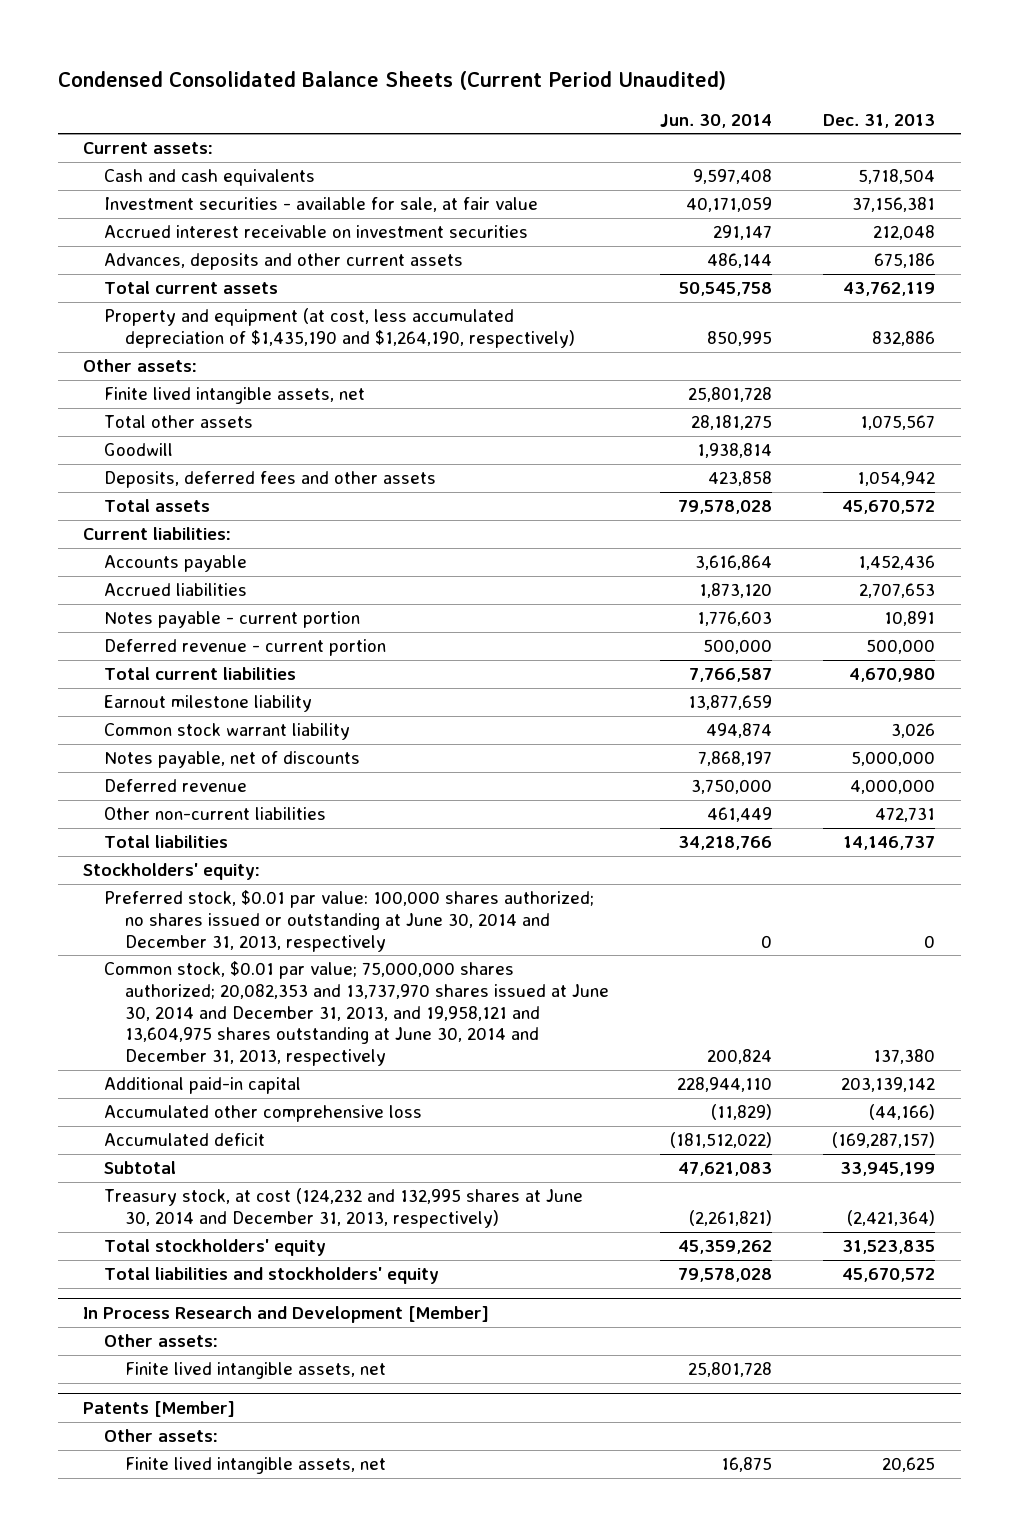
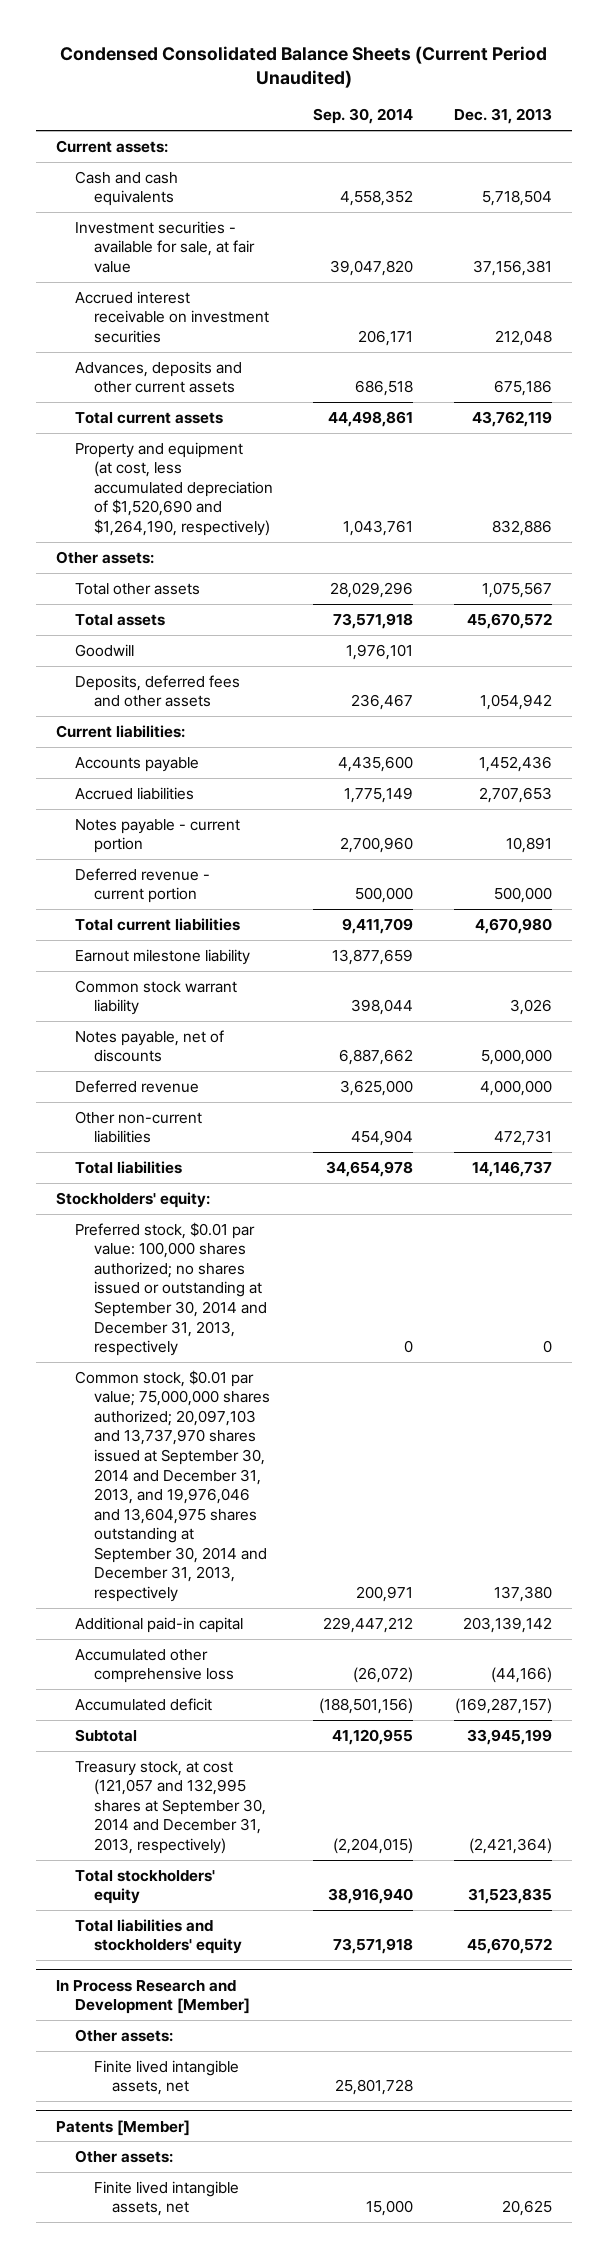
- | Jun. 30, 2014 | Dec. 31, 2013
+ | Sep. 30, 2014 | Dec. 31, 2013
- Property and equipment (at cost, less accumulated depreciation of $1,435,190 and $1,264,190, respectively) | 850,995 | 832,886
+ Property and equipment (at cost, less accumulated depreciation of $1,520,690 and $1,264,190, respectively) | 1,043,761 | 832,886
- Finite lived intangible assets, net | 25,801,728 |
moved up: Total assets | 73,571,918 | 45,670,572
- Preferred stock, $0.01 par value: 100,000 shares authorized; no shares issued or outstanding at June 30, 2014 and December 31, 2013, respectively | 0 | 0
- Common stock, $0.01 par value; 75,000,000 shares authorized; 20,082,353 and 13,737,970 shares issued at June 30, 2014 and December 31, 2013, and 19,958,121 and 13,604,975 shares outstanding at June 30, 2014 and December 31, 2013, respectively | 200,824 | 137,380
+ Preferred stock, $0.01 par value: 100,000 shares authorized; no shares issued or outstanding at September 30, 2014 and December 31, 2013, respectively | 0 | 0
+ Common stock, $0.01 par value; 75,000,000 shares authorized; 20,097,103 and 13,737,970 shares issued at September 30, 2014 and December 31, 2013, and 19,976,046 and 13,604,975 shares outstanding at September 30, 2014 and December 31, 2013, respectively | 200,971 | 137,380
- Treasury stock, at cost (124,232 and 132,995 shares at June 30, 2014 and December 31, 2013, respectively) | (2,261,821) | (2,421,364)
+ Treasury stock, at cost (121,057 and 132,995 shares at September 30, 2014 and December 31, 2013, respectively) | (2,204,015) | (2,421,364)

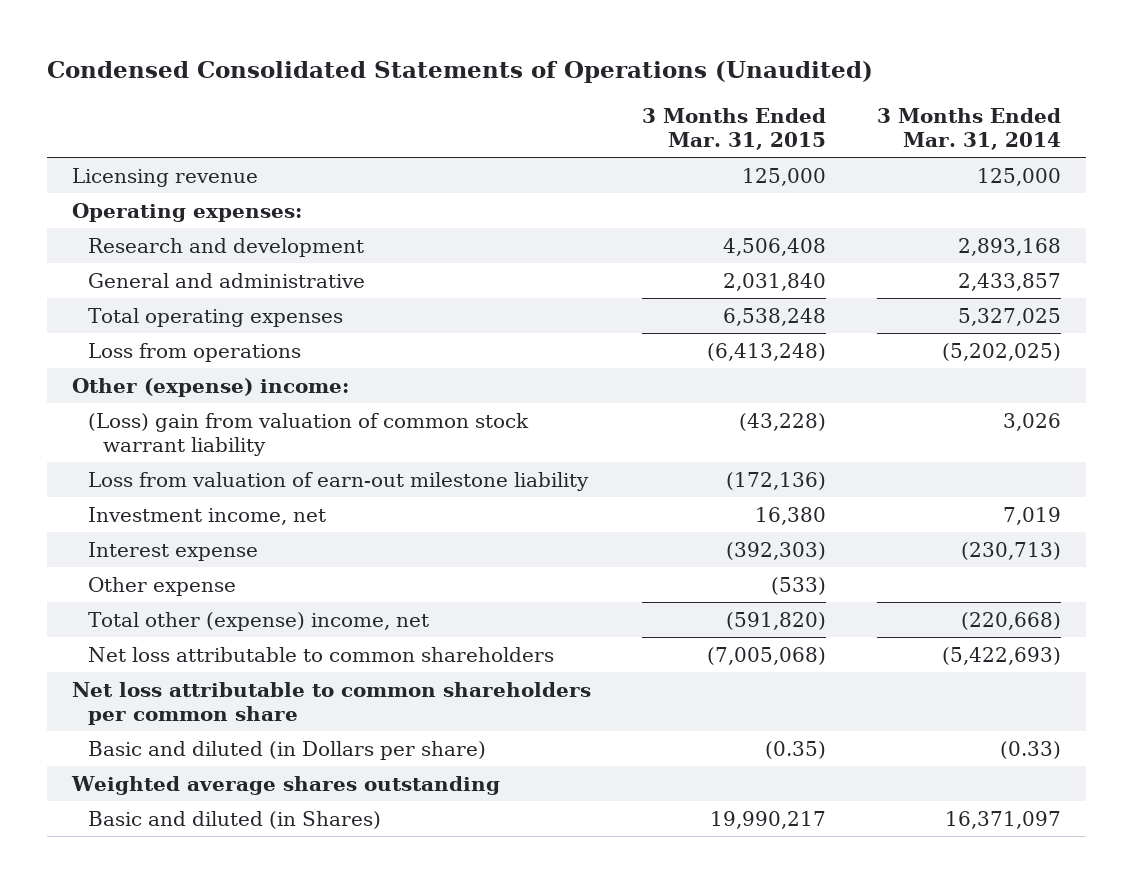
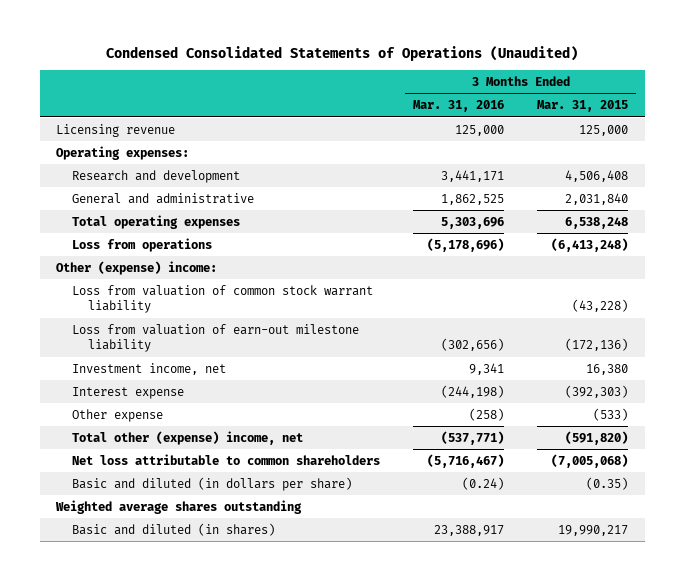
- | 3 Months Ended Mar. 31, 2015 | 3 Months Ended Mar. 31, 2014
+ | 3 Months Ended Mar. 31, 2016 | 3 Months Ended Mar. 31, 2015
- (Loss) gain from valuation of common stock warrant liability | (43,228) | 3,026
+ Loss from valuation of common stock warrant liability | | (43,228)
- Net loss attributable to common shareholders per common share
- Basic and diluted (in Dollars per share) | (0.35) | (0.33)
+ Basic and diluted (in dollars per share) | (0.24) | (0.35)
- Basic and diluted (in Shares) | 19,990,217 | 16,371,097
+ Basic and diluted (in shares) | 23,388,917 | 19,990,217

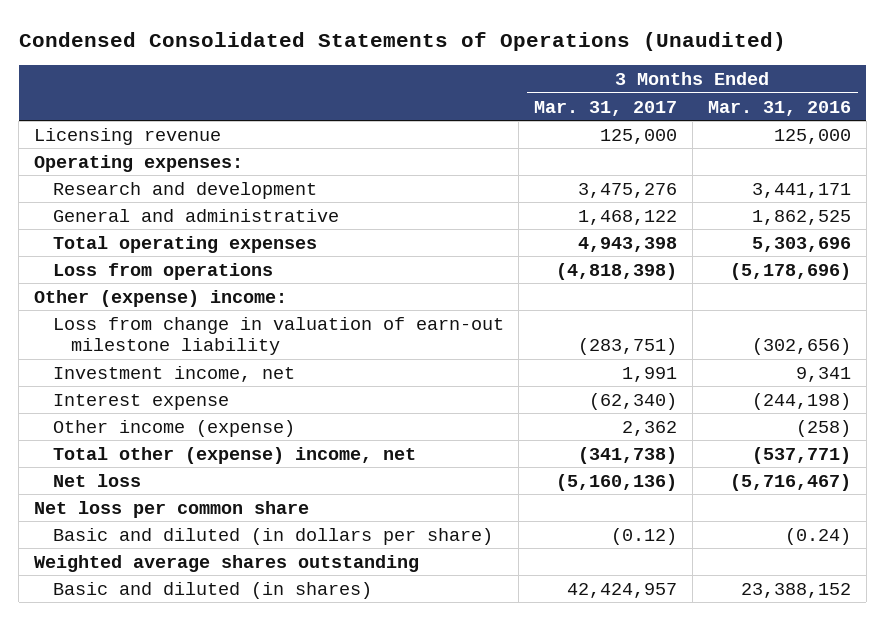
- | 3 Months Ended Mar. 31, 2016 | 3 Months Ended Mar. 31, 2015
+ | 3 Months Ended Mar. 31, 2017 | 3 Months Ended Mar. 31, 2016
- Loss from valuation of common stock warrant liability | | (43,228)
- Loss from valuation of earn-out milestone liability | (302,656) | (172,136)
+ Loss from change in valuation of earn-out milestone liability | (283,751) | (302,656)
- Other expense | (258) | (533)
+ Other income (expense) | 2,362 | (258)
- Net loss attributable to common shareholders | (5,716,467) | (7,005,068)
+ Net loss | (5,160,136) | (5,716,467)
+ Net loss per common share
- Basic and diluted (in shares) | 23,388,917 | 19,990,217
+ Basic and diluted (in shares) | 42,424,957 | 23,388,152

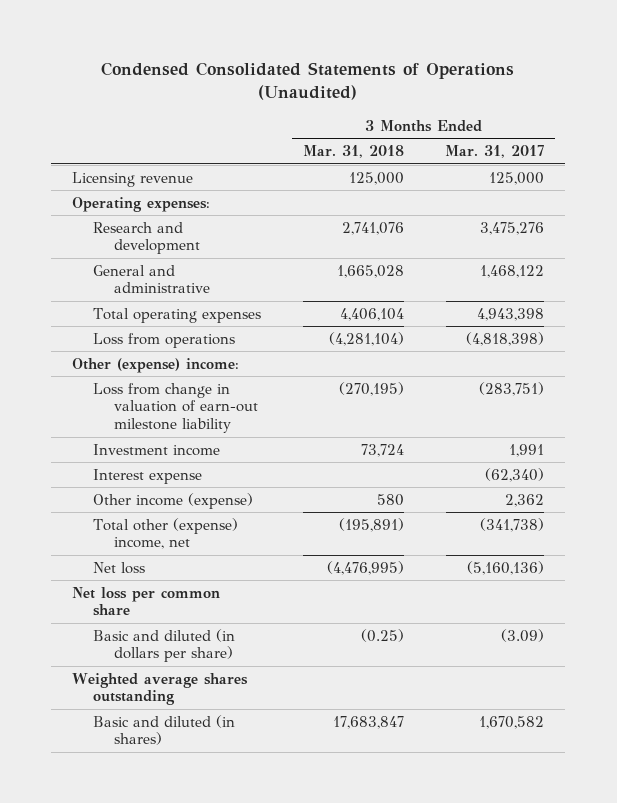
- | 3 Months Ended Mar. 31, 2017 | 3 Months Ended Mar. 31, 2016
+ | 3 Months Ended Mar. 31, 2018 | 3 Months Ended Mar. 31, 2017
- Investment income, net | 1,991 | 9,341
+ Investment income | 73,724 | 1,991
- Basic and diluted (in dollars per share) | (0.12) | (0.24)
+ Basic and diluted (in dollars per share) | (0.25) | (3.09)
- Basic and diluted (in shares) | 42,424,957 | 23,388,152
+ Basic and diluted (in shares) | 17,683,847 | 1,670,582

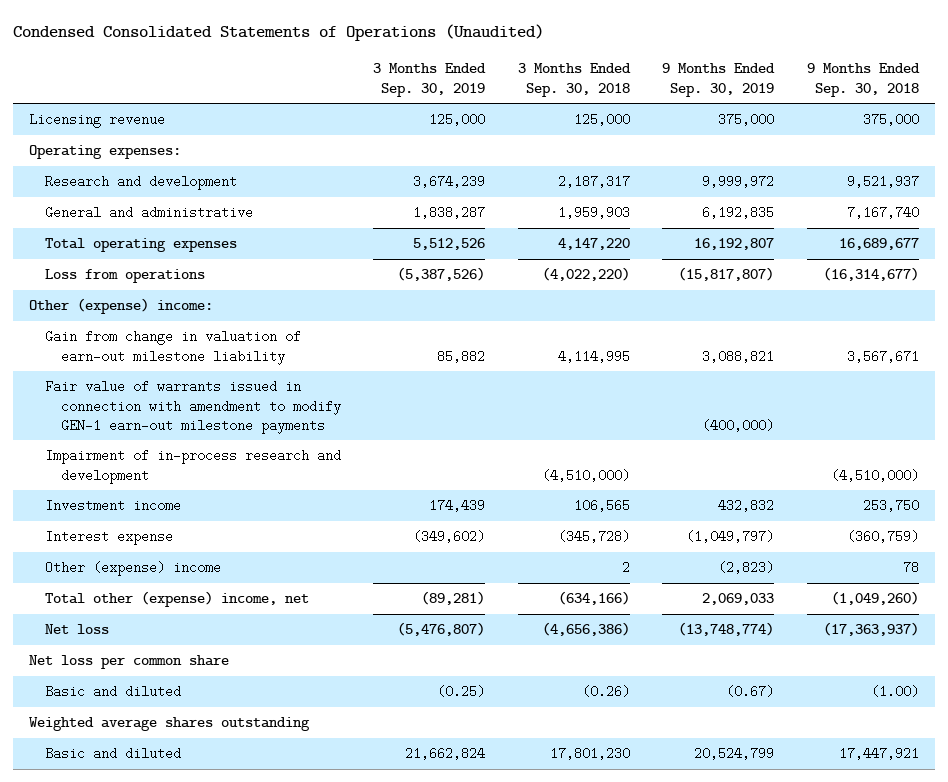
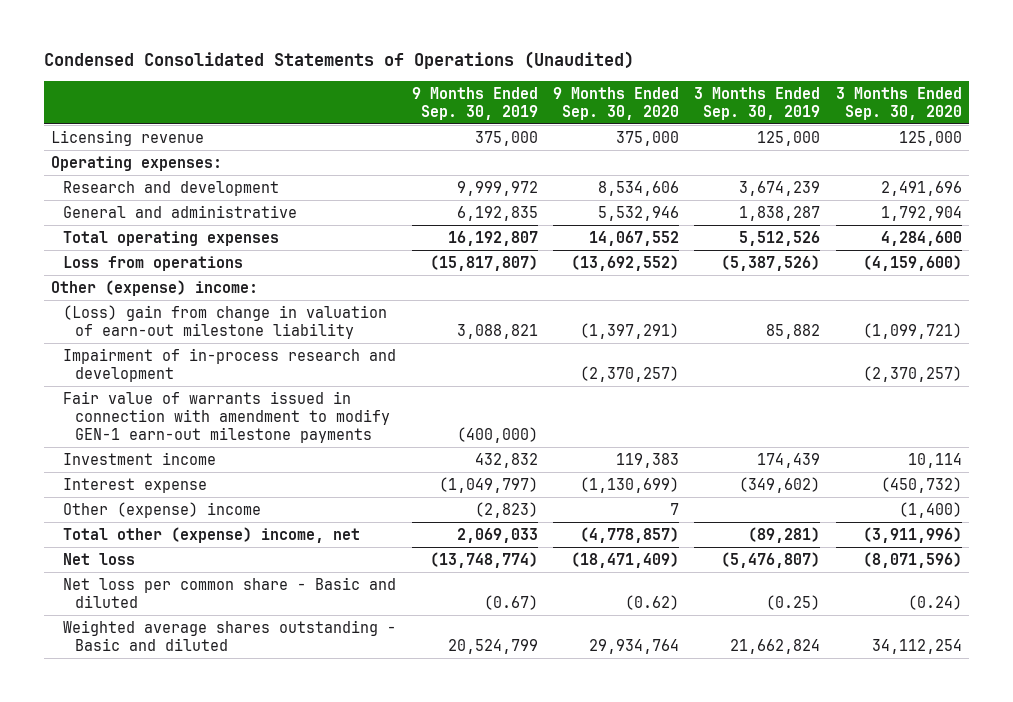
- | 3 Months Ended Sep. 30, 2019 | 3 Months Ended Sep. 30, 2018 | 9 Months Ended Sep. 30, 2019 | 9 Months Ended Sep. 30, 2018
+ | 9 Months Ended Sep. 30, 2019 | 9 Months Ended Sep. 30, 2020 | 3 Months Ended Sep. 30, 2019 | 3 Months Ended Sep. 30, 2020
- Gain from change in valuation of earn-out milestone liability | 85,882 | 4,114,995 | 3,088,821 | 3,567,671
+ (Loss) gain from change in valuation of earn-out milestone liability | 3,088,821 | (1,397,291) | 85,882 | (1,099,721)
moved down: Fair value of warrants issued in connection with amendment to modify GEN-1 earn-out milestone payments | (400,000) | | |
- Net loss per common share
- Basic and diluted | (0.25) | (0.26) | (0.67) | (1.00)
- Weighted average shares outstanding
- Basic and diluted | 21,662,824 | 17,801,230 | 20,524,799 | 17,447,921
+ Net loss per common share - Basic and diluted | (0.67) | (0.62) | (0.25) | (0.24)
+ Weighted average shares outstanding - Basic and diluted | 20,524,799 | 29,934,764 | 21,662,824 | 34,112,254

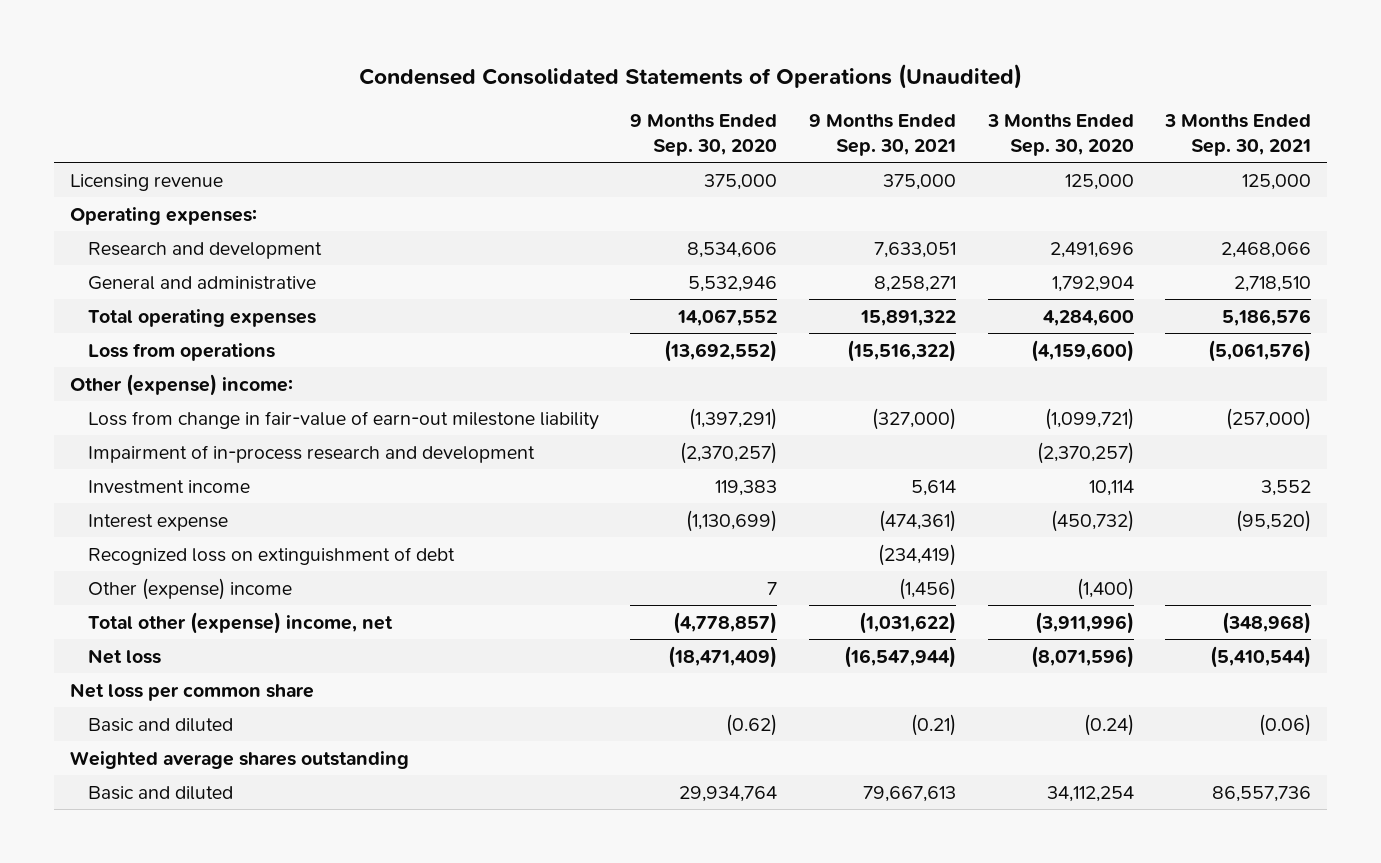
- | 9 Months Ended Sep. 30, 2019 | 9 Months Ended Sep. 30, 2020 | 3 Months Ended Sep. 30, 2019 | 3 Months Ended Sep. 30, 2020
+ | 9 Months Ended Sep. 30, 2020 | 9 Months Ended Sep. 30, 2021 | 3 Months Ended Sep. 30, 2020 | 3 Months Ended Sep. 30, 2021
- (Loss) gain from change in valuation of earn-out milestone liability | 3,088,821 | (1,397,291) | 85,882 | (1,099,721)
+ Loss from change in fair-value of earn-out milestone liability | (1,397,291) | (327,000) | (1,099,721) | (257,000)
- Fair value of warrants issued in connection with amendment to modify GEN-1 earn-out milestone payments | (400,000) | | |
+ Recognized loss on extinguishment of debt | | (234,419) | |
- Net loss per common share - Basic and diluted | (0.67) | (0.62) | (0.25) | (0.24)
- Weighted average shares outstanding - Basic and diluted | 20,524,799 | 29,934,764 | 21,662,824 | 34,112,254
+ Net loss per common share
+ Basic and diluted | (0.62) | (0.21) | (0.24) | (0.06)
+ Weighted average shares outstanding
+ Basic and diluted | 29,934,764 | 79,667,613 | 34,112,254 | 86,557,736

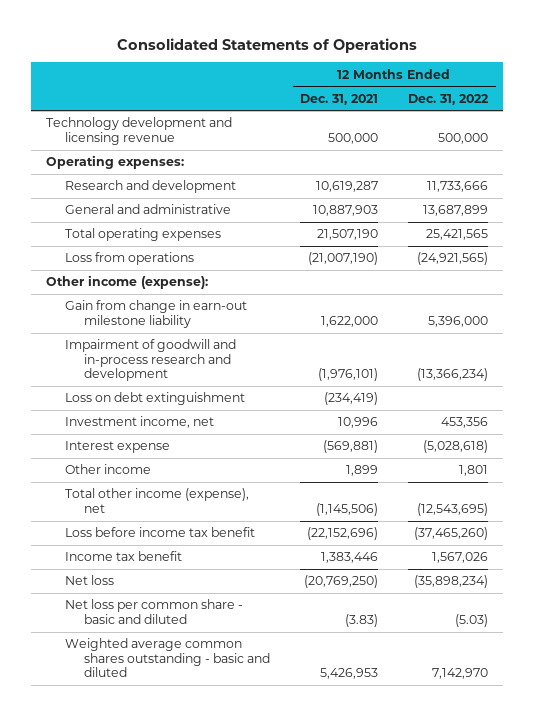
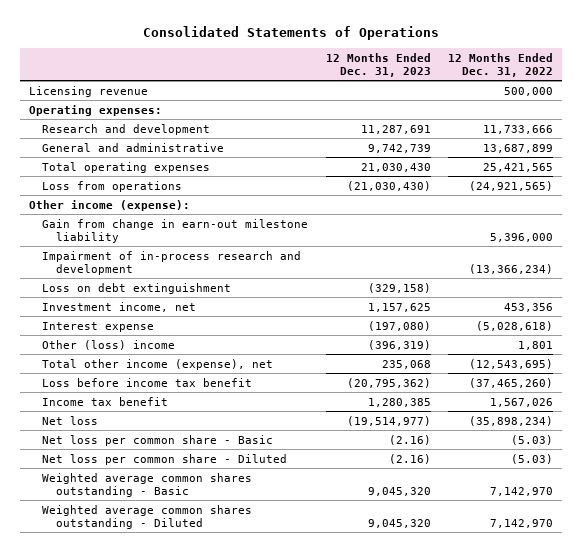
- | 12 Months Ended Dec. 31, 2021 | 12 Months Ended Dec. 31, 2022
+ | 12 Months Ended Dec. 31, 2023 | 12 Months Ended Dec. 31, 2022
- Technology development and licensing revenue | 500,000 | 500,000
+ Licensing revenue | | 500,000
- Impairment of goodwill and in-process research and development | (1,976,101) | (13,366,234)
+ Impairment of in-process research and development | | (13,366,234)
- Other income | 1,899 | 1,801
+ Other (loss) income | (396,319) | 1,801
- Net loss per common share - basic and diluted | (3.83) | (5.03)
- Weighted average common shares outstanding - basic and diluted | 5,426,953 | 7,142,970
+ Net loss per common share - Basic | (2.16) | (5.03)
+ Net loss per common share - Diluted | (2.16) | (5.03)
+ Weighted average common shares outstanding - Basic | 9,045,320 | 7,142,970
+ Weighted average common shares outstanding - Diluted | 9,045,320 | 7,142,970

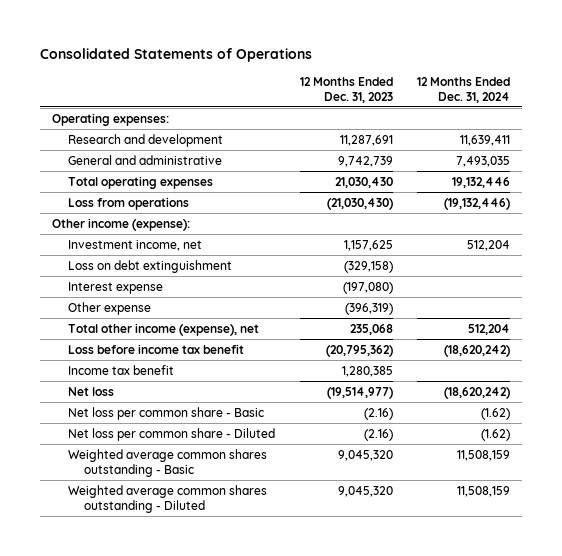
- | 12 Months Ended Dec. 31, 2023 | 12 Months Ended Dec. 31, 2022
+ | 12 Months Ended Dec. 31, 2023 | 12 Months Ended Dec. 31, 2024
- Licensing revenue | | 500,000
- Gain from change in earn-out milestone liability | | 5,396,000
- Impairment of in-process research and development | | (13,366,234)
moved down: Loss on debt extinguishment | (329,158) |
- Other (loss) income | (396,319) | 1,801
+ Other expense | (396,319) |

